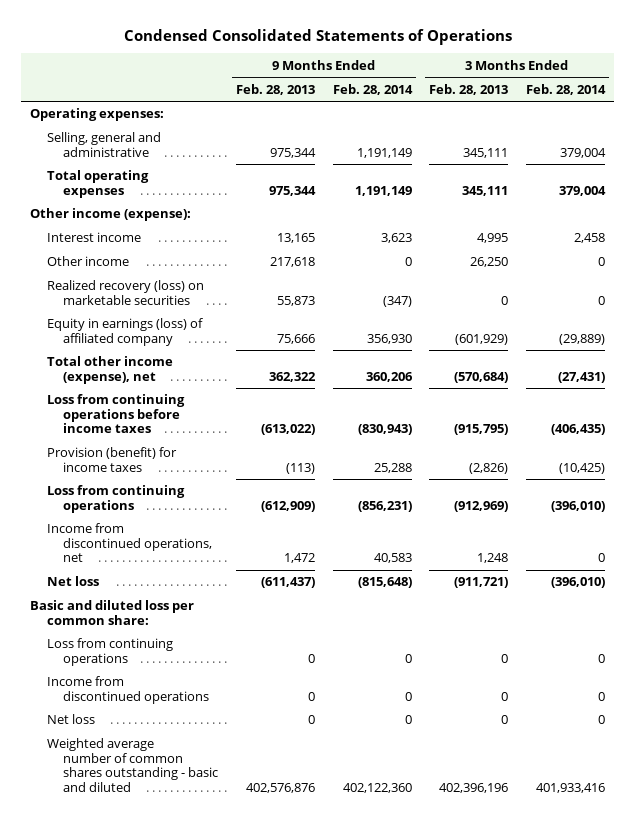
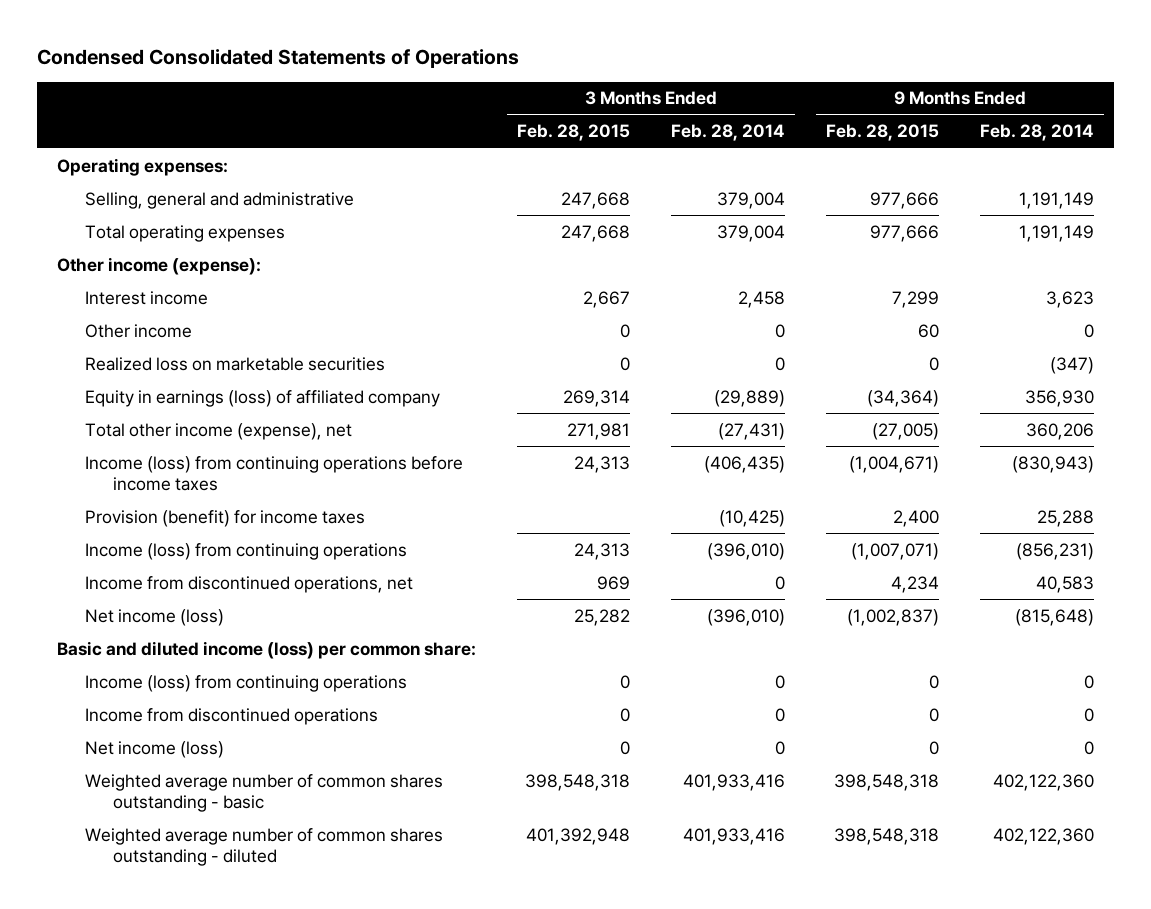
- | 9 Months Ended Feb. 28, 2013 | 9 Months Ended Feb. 28, 2014 | 3 Months Ended Feb. 28, 2013 | 3 Months Ended Feb. 28, 2014
+ | 3 Months Ended Feb. 28, 2015 | 3 Months Ended Feb. 28, 2014 | 9 Months Ended Feb. 28, 2015 | 9 Months Ended Feb. 28, 2014
- Realized recovery (loss) on marketable securities | 55,873 | (347) | 0 | 0
+ Realized loss on marketable securities | 0 | 0 | 0 | (347)
- Loss from continuing operations before income taxes | (613,022) | (830,943) | (915,795) | (406,435)
+ Income (loss) from continuing operations before income taxes | 24,313 | (406,435) | (1,004,671) | (830,943)
- Loss from continuing operations | (612,909) | (856,231) | (912,969) | (396,010)
+ Income (loss) from continuing operations | 24,313 | (396,010) | (1,007,071) | (856,231)
- Net loss | (611,437) | (815,648) | (911,721) | (396,010)
- Basic and diluted loss per common share:
- Loss from continuing operations | 0 | 0 | 0 | 0
+ Net income (loss) | 25,282 | (396,010) | (1,002,837) | (815,648)
+ Basic and diluted income (loss) per common share:
+ Income (loss) from continuing operations | 0 | 0 | 0 | 0
- Net loss | 0 | 0 | 0 | 0
- Weighted average number of common shares outstanding - basic and diluted | 402,576,876 | 402,122,360 | 402,396,196 | 401,933,416
+ Net income (loss) | 0 | 0 | 0 | 0
+ Weighted average number of common shares outstanding - basic | 398,548,318 | 401,933,416 | 398,548,318 | 402,122,360
+ Weighted average number of common shares outstanding - diluted | 401,392,948 | 401,933,416 | 398,548,318 | 402,122,360

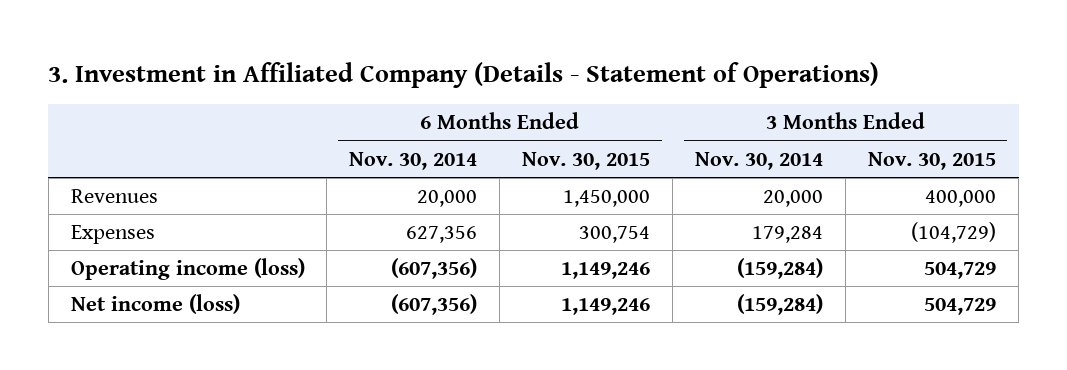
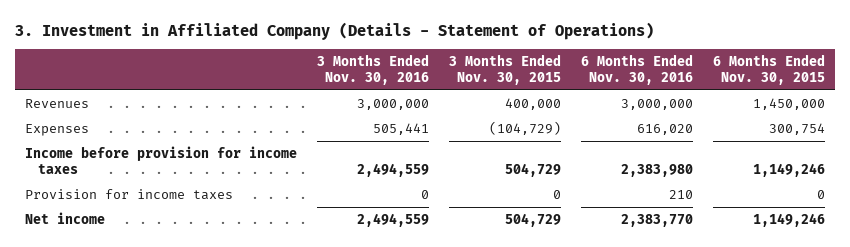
- | 6 Months Ended Nov. 30, 2014 | 6 Months Ended Nov. 30, 2015 | 3 Months Ended Nov. 30, 2014 | 3 Months Ended Nov. 30, 2015
+ | 3 Months Ended Nov. 30, 2016 | 3 Months Ended Nov. 30, 2015 | 6 Months Ended Nov. 30, 2016 | 6 Months Ended Nov. 30, 2015
- Operating income (loss) | (607,356) | 1,149,246 | (159,284) | 504,729
- Net income (loss) | (607,356) | 1,149,246 | (159,284) | 504,729
+ Income before provision for income taxes | 2,494,559 | 504,729 | 2,383,980 | 1,149,246
+ Provision for income taxes | 0 | 0 | 210 | 0
+ Net income | 2,494,559 | 504,729 | 2,383,770 | 1,149,246

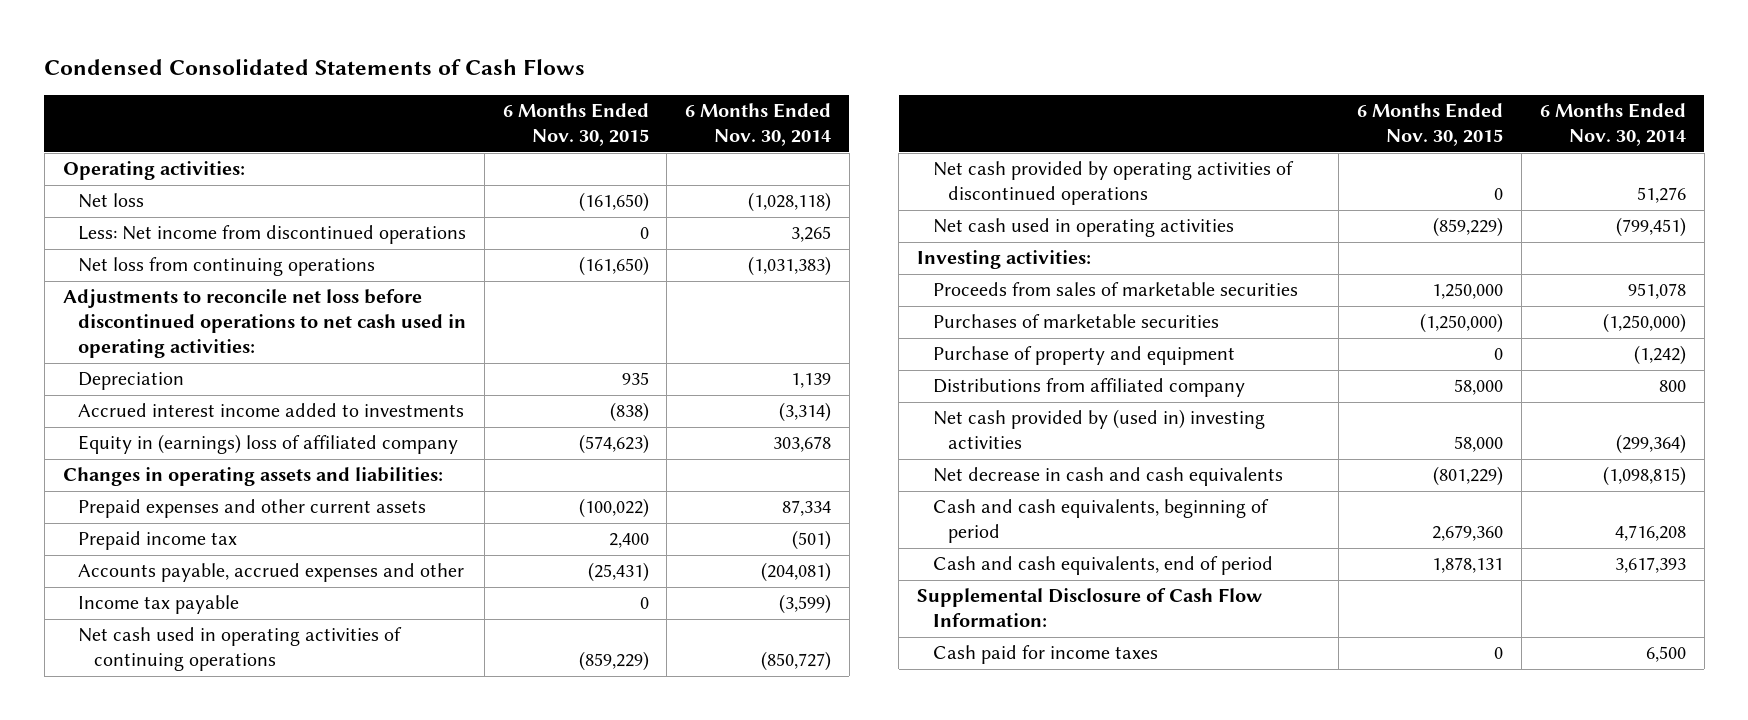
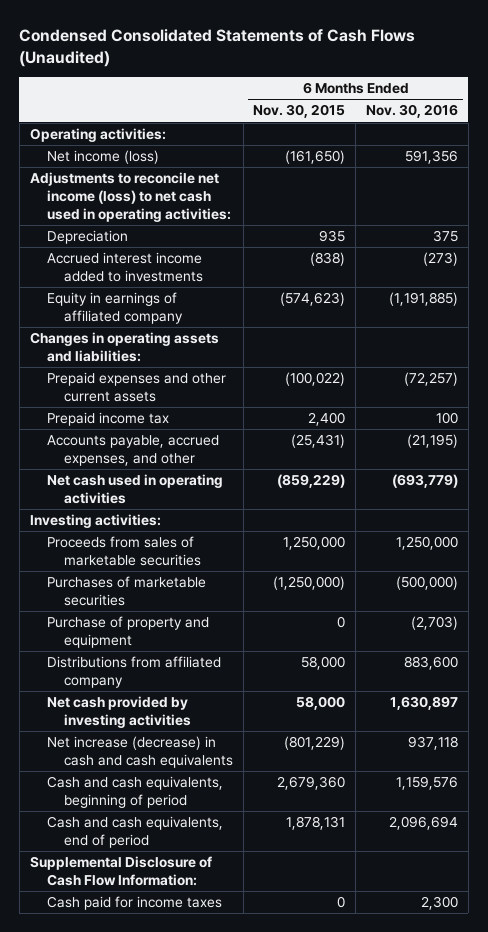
- Condensed Consolidated Statements of Cash Flows
+ Condensed Consolidated Statements of Cash Flows (Unaudited)
- | 6 Months Ended Nov. 30, 2015 | 6 Months Ended Nov. 30, 2014
+ | 6 Months Ended Nov. 30, 2015 | 6 Months Ended Nov. 30, 2016
- Net loss | (161,650) | (1,028,118)
- Less: Net income from discontinued operations | 0 | 3,265
- Net loss from continuing operations | (161,650) | (1,031,383)
- Adjustments to reconcile net loss before discontinued operations to net cash used in operating activities:
+ Net income (loss) | (161,650) | 591,356
+ Adjustments to reconcile net income (loss) to net cash used in operating activities:
- Equity in (earnings) loss of affiliated company | (574,623) | 303,678
+ Equity in earnings of affiliated company | (574,623) | (1,191,885)
- Accounts payable, accrued expenses and other | (25,431) | (204,081)
- Income tax payable | 0 | (3,599)
- Net cash used in operating activities of continuing operations | (859,229) | (850,727)
- Net cash provided by operating activities of discontinued operations | 0 | 51,276
+ Accounts payable, accrued expenses, and other | (25,431) | (21,195)
- Net cash provided by (used in) investing activities | 58,000 | (299,364)
- Net decrease in cash and cash equivalents | (801,229) | (1,098,815)
+ Net cash provided by investing activities | 58,000 | 1,630,897
+ Net increase (decrease) in cash and cash equivalents | (801,229) | 937,118

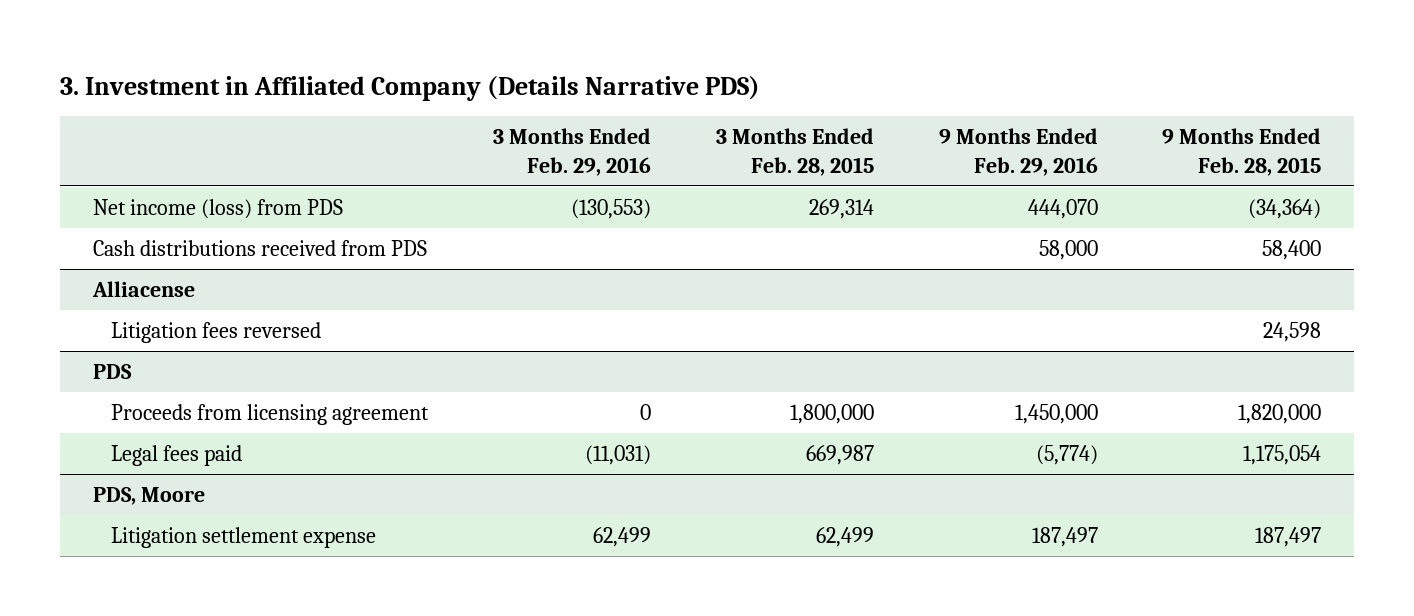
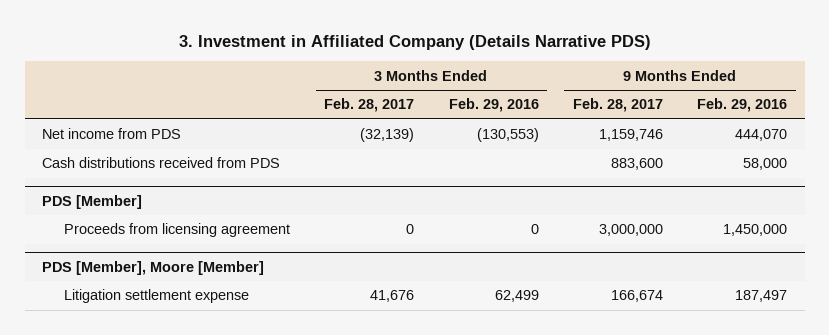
- | 3 Months Ended Feb. 29, 2016 | 3 Months Ended Feb. 28, 2015 | 9 Months Ended Feb. 29, 2016 | 9 Months Ended Feb. 28, 2015
+ | 3 Months Ended Feb. 28, 2017 | 3 Months Ended Feb. 29, 2016 | 9 Months Ended Feb. 28, 2017 | 9 Months Ended Feb. 29, 2016
- Net income (loss) from PDS | (130,553) | 269,314 | 444,070 | (34,364)
+ Net income from PDS | (32,139) | (130,553) | 1,159,746 | 444,070
- Alliacense
- Litigation fees reversed | | | | 24,598
- PDS
+ PDS [Member]
- Legal fees paid | (11,031) | 669,987 | (5,774) | 1,175,054
- PDS, Moore
+ PDS [Member], Moore [Member]

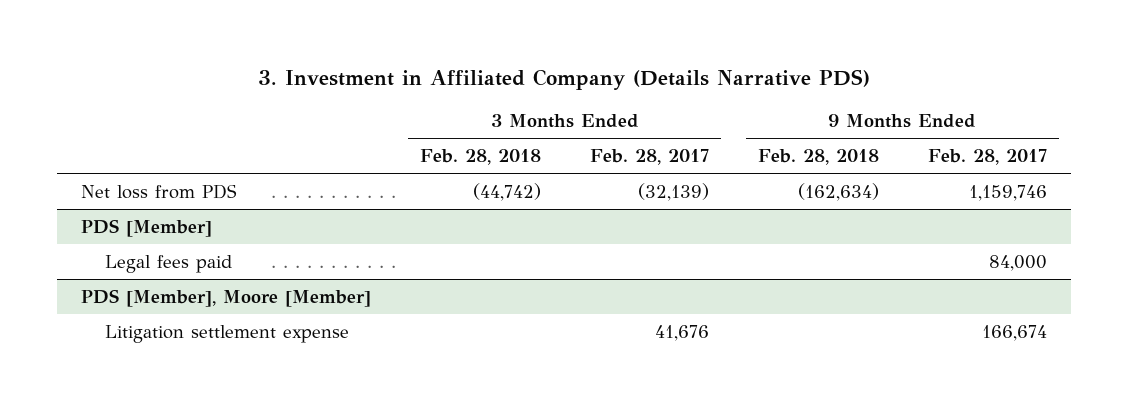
- | 3 Months Ended Feb. 28, 2017 | 3 Months Ended Feb. 29, 2016 | 9 Months Ended Feb. 28, 2017 | 9 Months Ended Feb. 29, 2016
+ | 3 Months Ended Feb. 28, 2018 | 3 Months Ended Feb. 28, 2017 | 9 Months Ended Feb. 28, 2018 | 9 Months Ended Feb. 28, 2017
- Net income from PDS | (32,139) | (130,553) | 1,159,746 | 444,070
- Cash distributions received from PDS | | | 883,600 | 58,000
+ Net loss from PDS | (44,742) | (32,139) | (162,634) | 1,159,746
@ PDS [Member]
- Proceeds from licensing agreement | 0 | 0 | 3,000,000 | 1,450,000
+ Legal fees paid | | | | 84,000

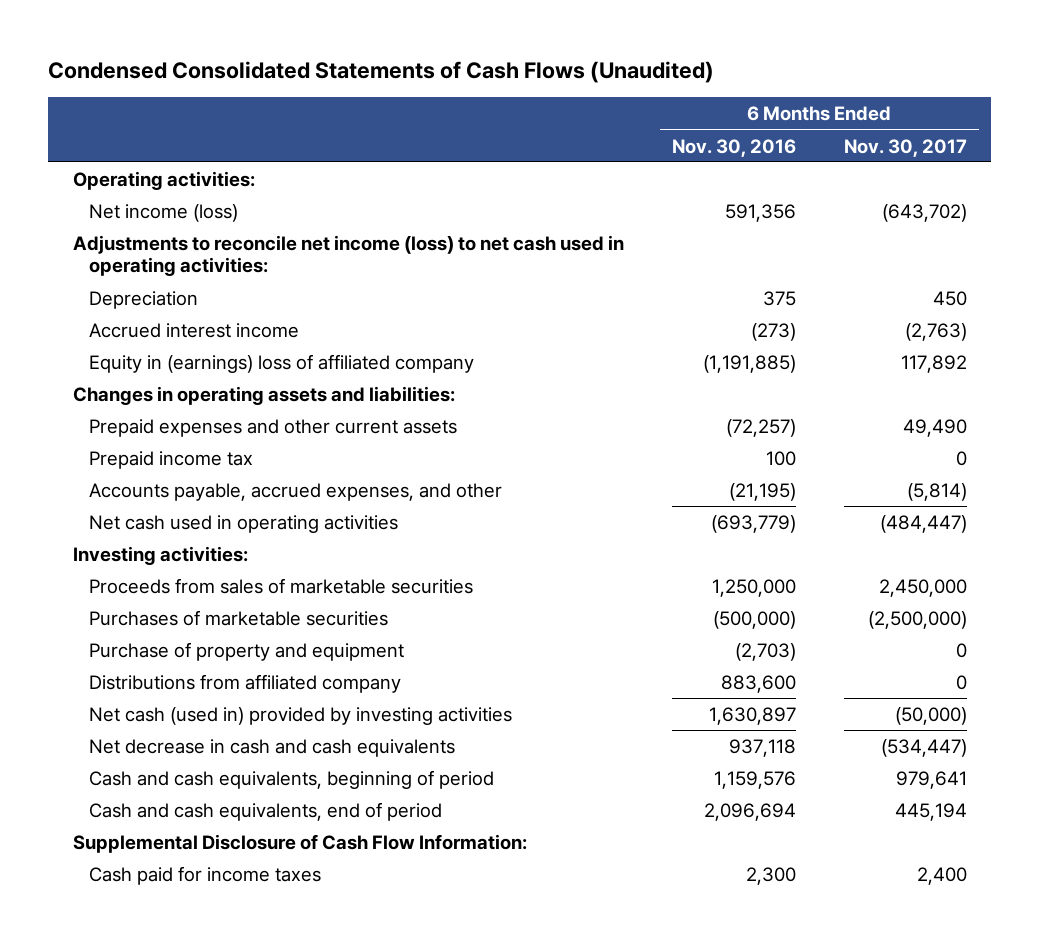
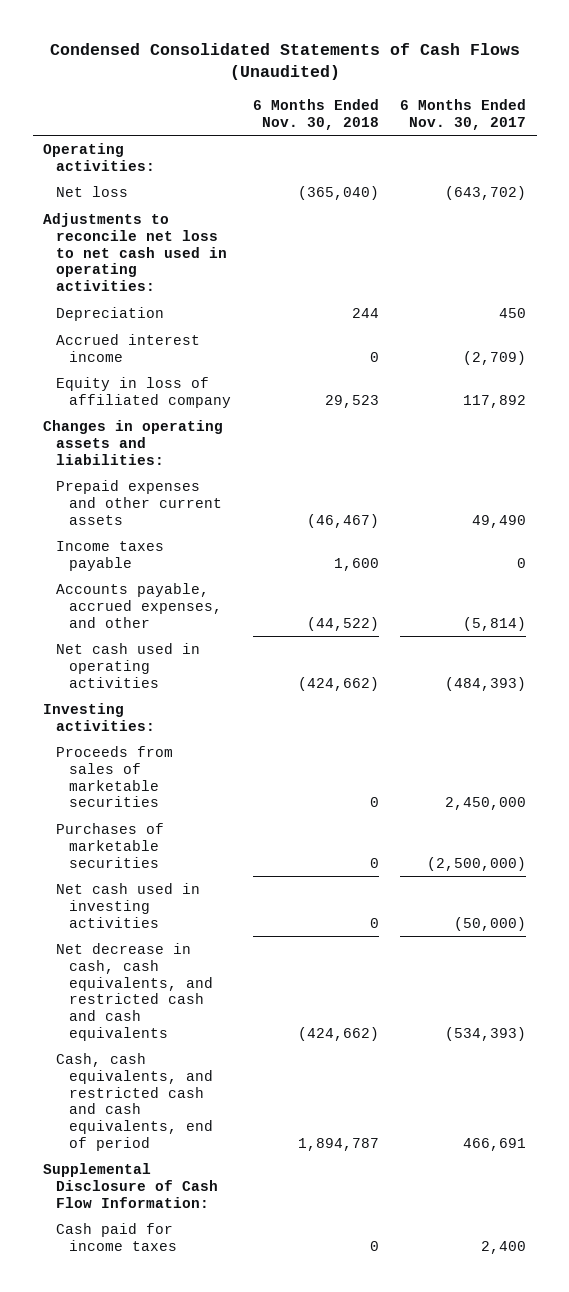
- | 6 Months Ended Nov. 30, 2016 | 6 Months Ended Nov. 30, 2017
+ | 6 Months Ended Nov. 30, 2018 | 6 Months Ended Nov. 30, 2017
- Net income (loss) | 591,356 | (643,702)
- Adjustments to reconcile net income (loss) to net cash used in operating activities:
+ Net loss | (365,040) | (643,702)
+ Adjustments to reconcile net loss to net cash used in operating activities:
- Accrued interest income | (273) | (2,763)
- Equity in (earnings) loss of affiliated company | (1,191,885) | 117,892
+ Accrued interest income | 0 | (2,709)
+ Equity in loss of affiliated company | 29,523 | 117,892
- Prepaid income tax | 100 | 0
+ Income taxes payable | 1,600 | 0
- Net cash used in operating activities | (693,779) | (484,447)
+ Net cash used in operating activities | (424,662) | (484,393)
- Purchase of property and equipment | (2,703) | 0
- Distributions from affiliated company | 883,600 | 0
- Net cash (used in) provided by investing activities | 1,630,897 | (50,000)
- Net decrease in cash and cash equivalents | 937,118 | (534,447)
- Cash and cash equivalents, beginning of period | 1,159,576 | 979,641
- Cash and cash equivalents, end of period | 2,096,694 | 445,194
+ Net cash used in investing activities | 0 | (50,000)
+ Net decrease in cash, cash equivalents, and restricted cash and cash equivalents | (424,662) | (534,393)
+ Cash, cash equivalents, and restricted cash and cash equivalents, end of period | 1,894,787 | 466,691

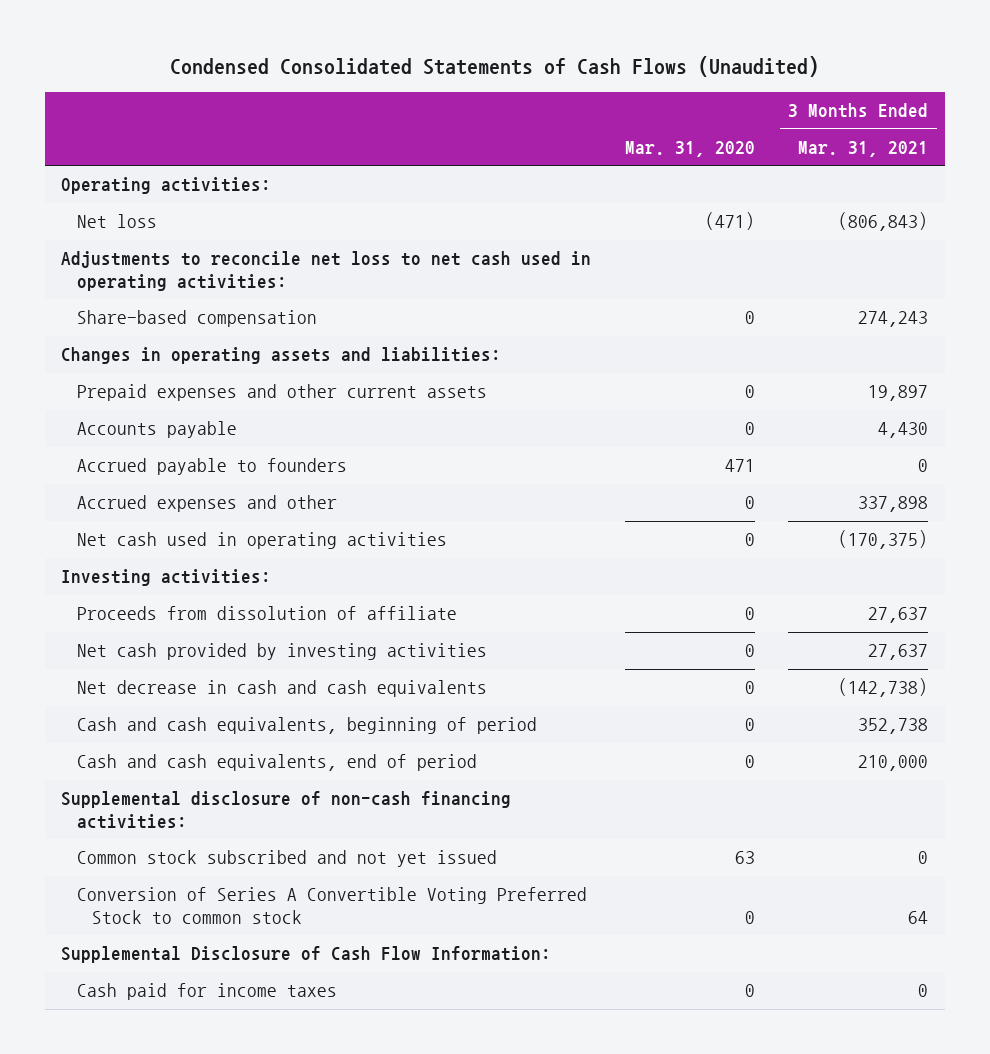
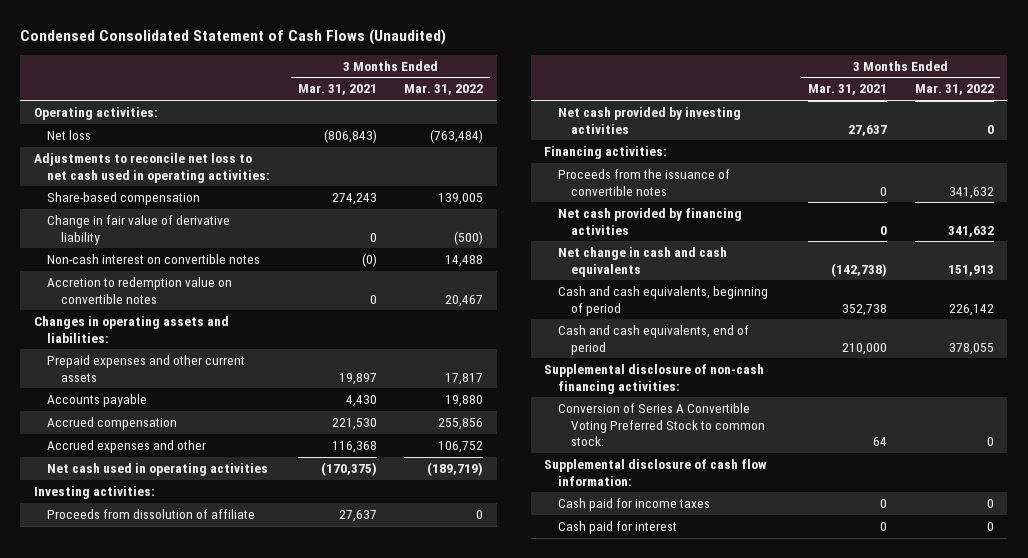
- Condensed Consolidated Statements of Cash Flows (Unaudited)
+ Condensed Consolidated Statement of Cash Flows (Unaudited)
- | Mar. 31, 2020 | 3 Months Ended Mar. 31, 2021
+ | 3 Months Ended Mar. 31, 2021 | 3 Months Ended Mar. 31, 2022
+ Change in fair value of derivative liability | 0 | (500)
+ Non-cash interest on convertible notes | (0) | 14,488
+ Accretion to redemption value on convertible notes | 0 | 20,467
- Accrued payable to founders | 471 | 0
- Accrued expenses and other | 0 | 337,898
+ Accrued compensation | 221,530 | 255,856
+ Accrued expenses and other | 116,368 | 106,752
- Net decrease in cash and cash equivalents | 0 | (142,738)
+ Financing activities:
+ Proceeds from the issuance of convertible notes | 0 | 341,632
+ Net cash provided by financing activities | 0 | 341,632
+ Net change in cash and cash equivalents | (142,738) | 151,913
- Common stock subscribed and not yet issued | 63 | 0
- Conversion of Series A Convertible Voting Preferred Stock to common stock | 0 | 64
- Supplemental Disclosure of Cash Flow Information:
+ Conversion of Series A Convertible Voting Preferred Stock to common stock: | 64 | 0
+ Supplemental disclosure of cash flow information:
+ Cash paid for interest | 0 | 0

